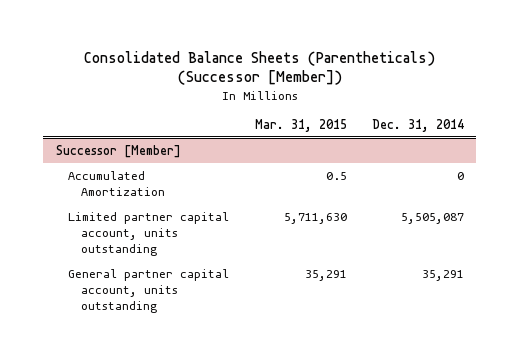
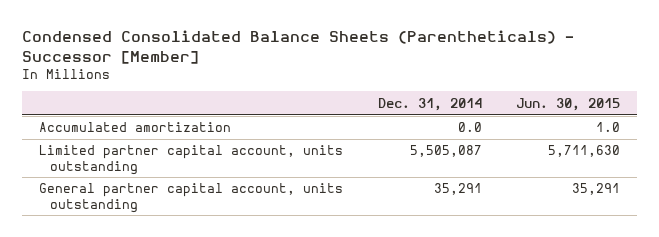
- Consolidated Balance Sheets (Parentheticals) (Successor [Member])
+ Condensed Consolidated Balance Sheets (Parentheticals) - Successor [Member]
- | Mar. 31, 2015 | Dec. 31, 2014
+ | Dec. 31, 2014 | Jun. 30, 2015
- Successor [Member]
- Accumulated Amortization | 0.5 | 0
+ Accumulated amortization | 0.0 | 1.0

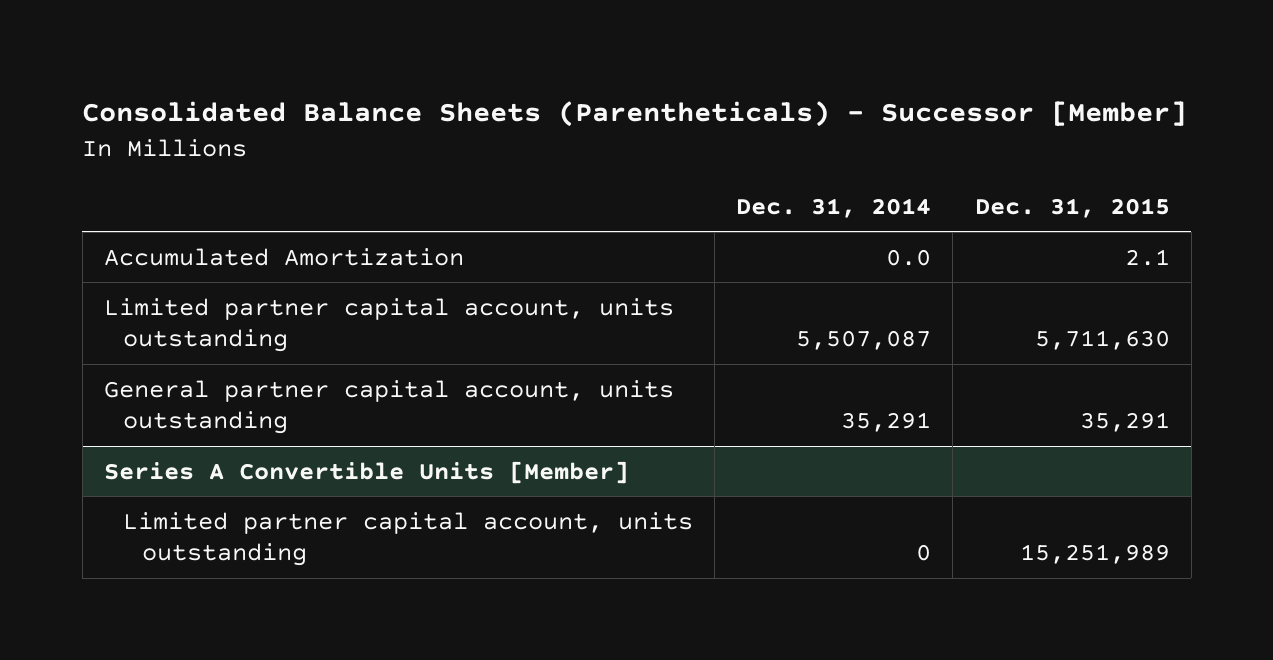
- Condensed Consolidated Balance Sheets (Parentheticals) - Successor [Member]
+ Consolidated Balance Sheets (Parentheticals) - Successor [Member]
- | Dec. 31, 2014 | Jun. 30, 2015
+ | Dec. 31, 2014 | Dec. 31, 2015
- Accumulated amortization | 0.0 | 1.0
- Limited partner capital account, units outstanding | 5,505,087 | 5,711,630
+ Accumulated Amortization | 0.0 | 2.1
+ Limited partner capital account, units outstanding | 5,507,087 | 5,711,630
+ Series A Convertible Units [Member]
+ Limited partner capital account, units outstanding | 0 | 15,251,989

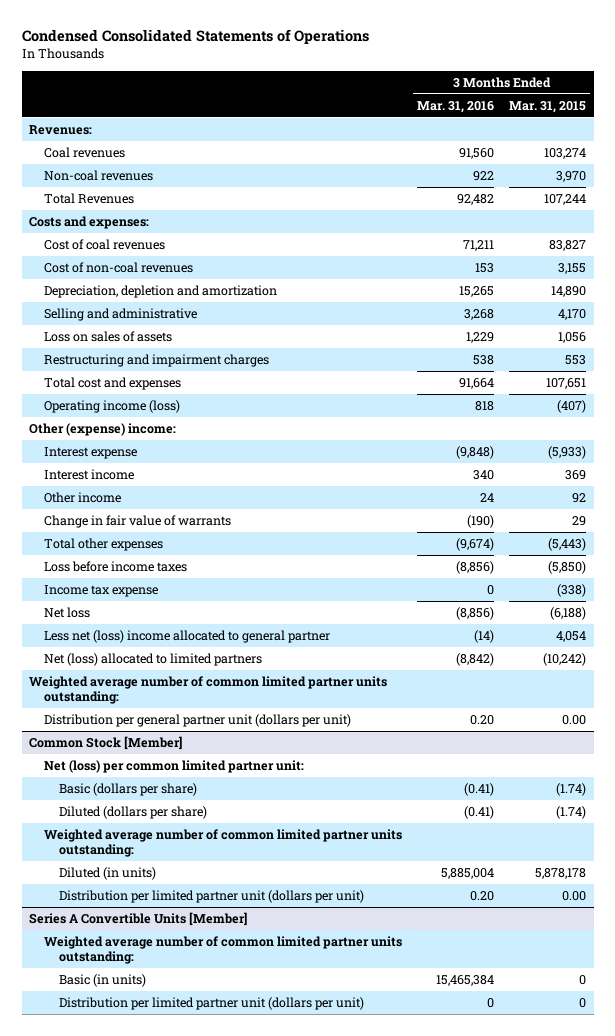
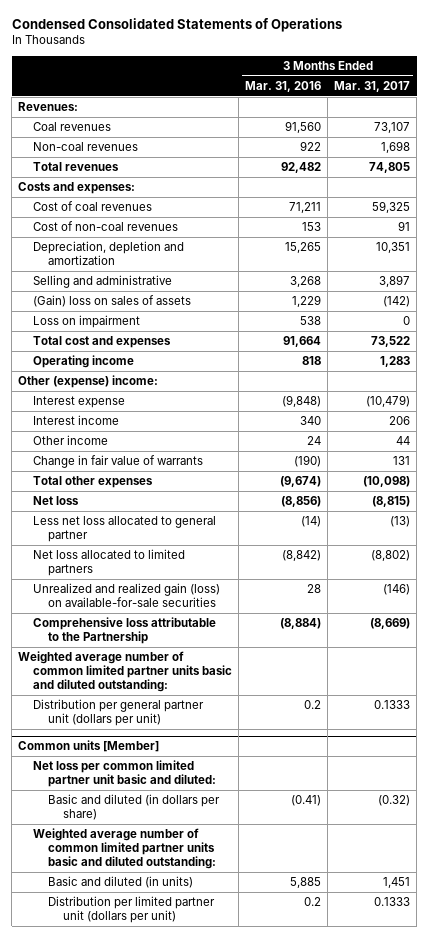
- | 3 Months Ended Mar. 31, 2016 | 3 Months Ended Mar. 31, 2015
+ | 3 Months Ended Mar. 31, 2016 | 3 Months Ended Mar. 31, 2017
- Total Revenues | 92,482 | 107,244
+ Total revenues | 92,482 | 74,805
- Loss on sales of assets | 1,229 | 1,056
- Restructuring and impairment charges | 538 | 553
+ (Gain) loss on sales of assets | 1,229 | (142)
+ Loss on impairment | 538 | 0
- Operating income (loss) | 818 | (407)
+ Operating income | 818 | 1,283
- Loss before income taxes | (8,856) | (5,850)
- Income tax expense | 0 | (338)
- Less net (loss) income allocated to general partner | (14) | 4,054
- Net (loss) allocated to limited partners | (8,842) | (10,242)
- Weighted average number of common limited partner units outstanding:
- Distribution per general partner unit (dollars per unit) | 0.20 | 0.00
- Common Stock [Member]
- Net (loss) per common limited partner unit:
- Basic (dollars per share) | (0.41) | (1.74)
- Diluted (dollars per share) | (0.41) | (1.74)
- Weighted average number of common limited partner units outstanding:
- Diluted (in units) | 5,885,004 | 5,878,178
- Distribution per limited partner unit (dollars per unit) | 0.20 | 0.00
- Series A Convertible Units [Member]
- Weighted average number of common limited partner units outstanding:
- Basic (in units) | 15,465,384 | 0
- Distribution per limited partner unit (dollars per unit) | 0 | 0
+ Less net loss allocated to general partner | (14) | (13)
+ Net loss allocated to limited partners | (8,842) | (8,802)
+ Unrealized and realized gain (loss) on available-for-sale securities | 28 | (146)
+ Comprehensive loss attributable to the Partnership | (8,884) | (8,669)
+ Weighted average number of common limited partner units basic and diluted outstanding:
+ Distribution per general partner unit (dollars per unit) | 0.2 | 0.1333
+ Common units [Member]
+ Net loss per common limited partner unit basic and diluted:
+ Basic and diluted (in dollars per share) | (0.41) | (0.32)
+ Weighted average number of common limited partner units basic and diluted outstanding:
+ Basic and diluted (in units) | 5,885 | 1,451
+ Distribution per limited partner unit (dollars per unit) | 0.2 | 0.1333

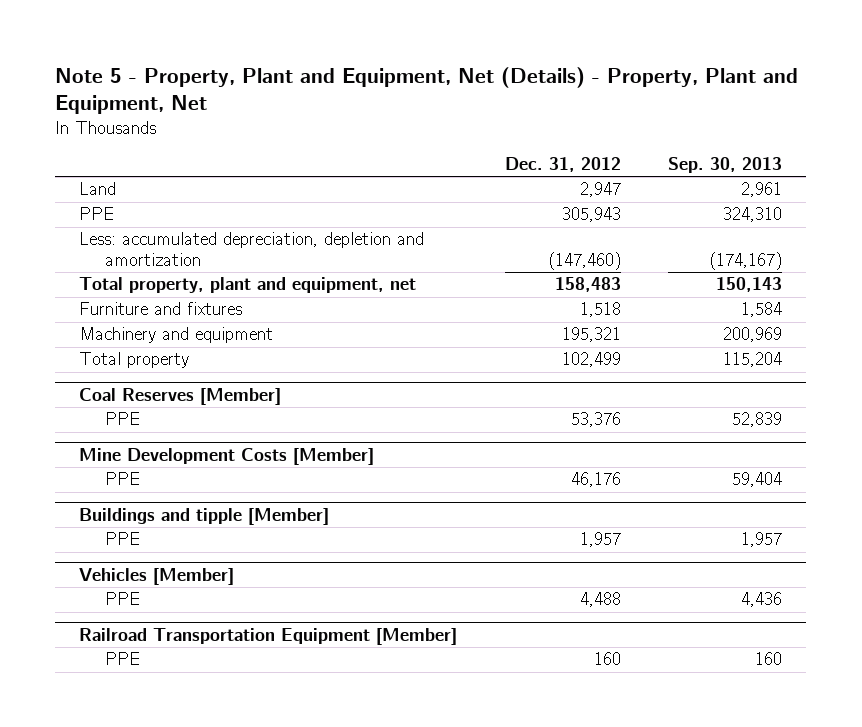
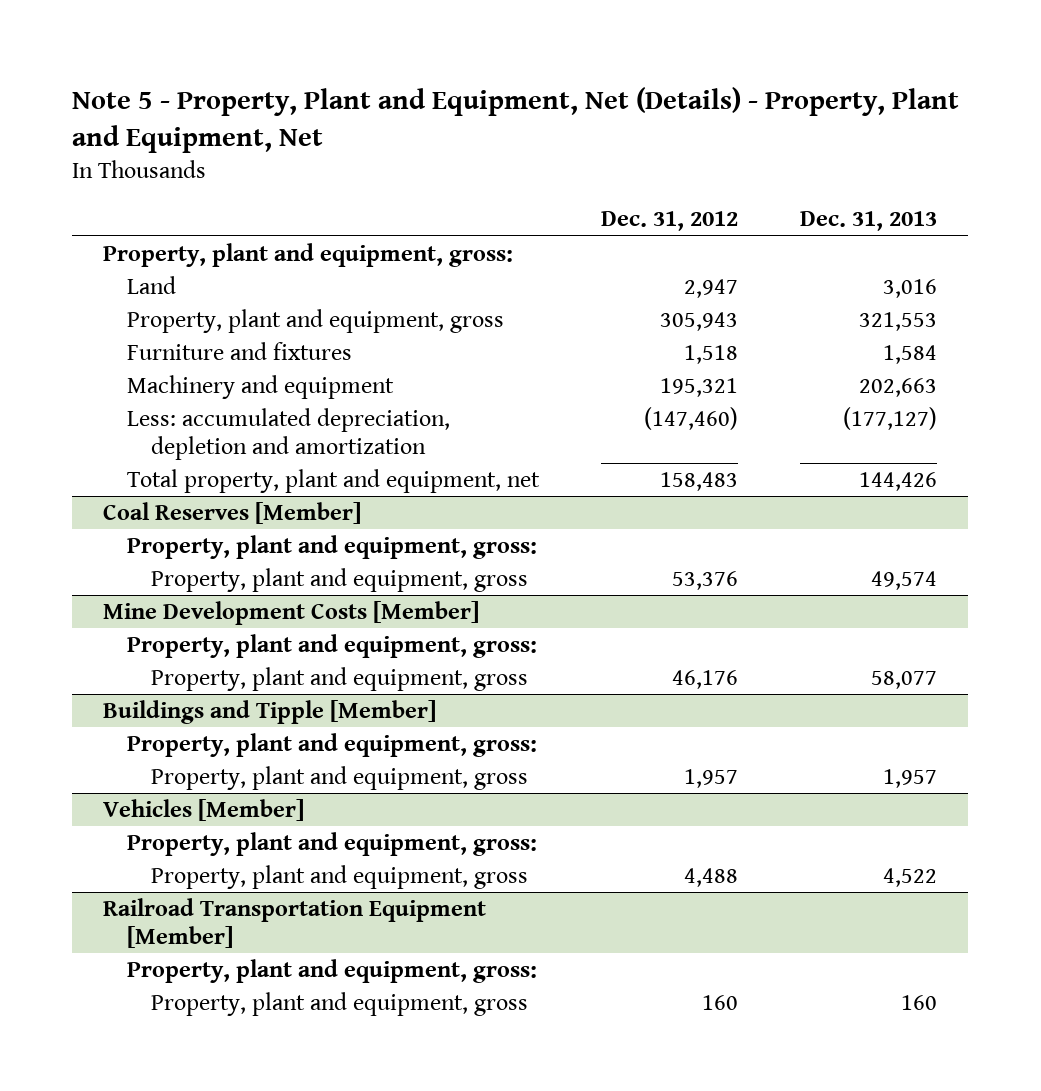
- | Dec. 31, 2012 | Sep. 30, 2013
+ | Dec. 31, 2012 | Dec. 31, 2013
+ Property, plant and equipment, gross:
- PPE | 305,943 | 324,310
+ Property, plant and equipment, gross | 305,943 | 321,553
- Total property | 102,499 | 115,204
moved down: Less: accumulated depreciation, depletion and amortization | (147,460) | (177,127)
moved down: Total property, plant and equipment, net | 158,483 | 144,426
@ Coal Reserves [Member]
- PPE | 53,376 | 52,839
+ Property, plant and equipment, gross:
+ Property, plant and equipment, gross | 53,376 | 49,574
@ Mine Development Costs [Member]
- PPE | 46,176 | 59,404
- Buildings and tipple [Member]
- PPE | 1,957 | 1,957
@ Mine Development Costs [Member]
+ Property, plant and equipment, gross:
+ Property, plant and equipment, gross | 46,176 | 58,077
+ Buildings and Tipple [Member]
+ Property, plant and equipment, gross:
+ Property, plant and equipment, gross | 1,957 | 1,957
@ Vehicles [Member]
- PPE | 4,488 | 4,436
+ Property, plant and equipment, gross:
+ Property, plant and equipment, gross | 4,488 | 4,522
@ Railroad Transportation Equipment [Member]
- PPE | 160 | 160
+ Property, plant and equipment, gross:
+ Property, plant and equipment, gross | 160 | 160

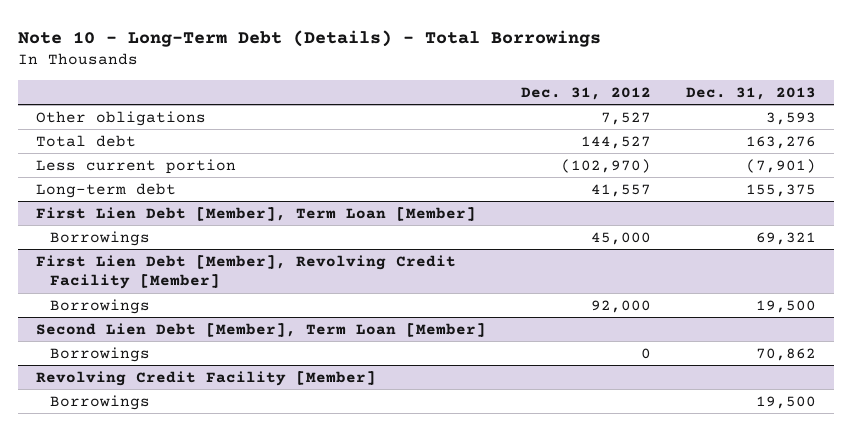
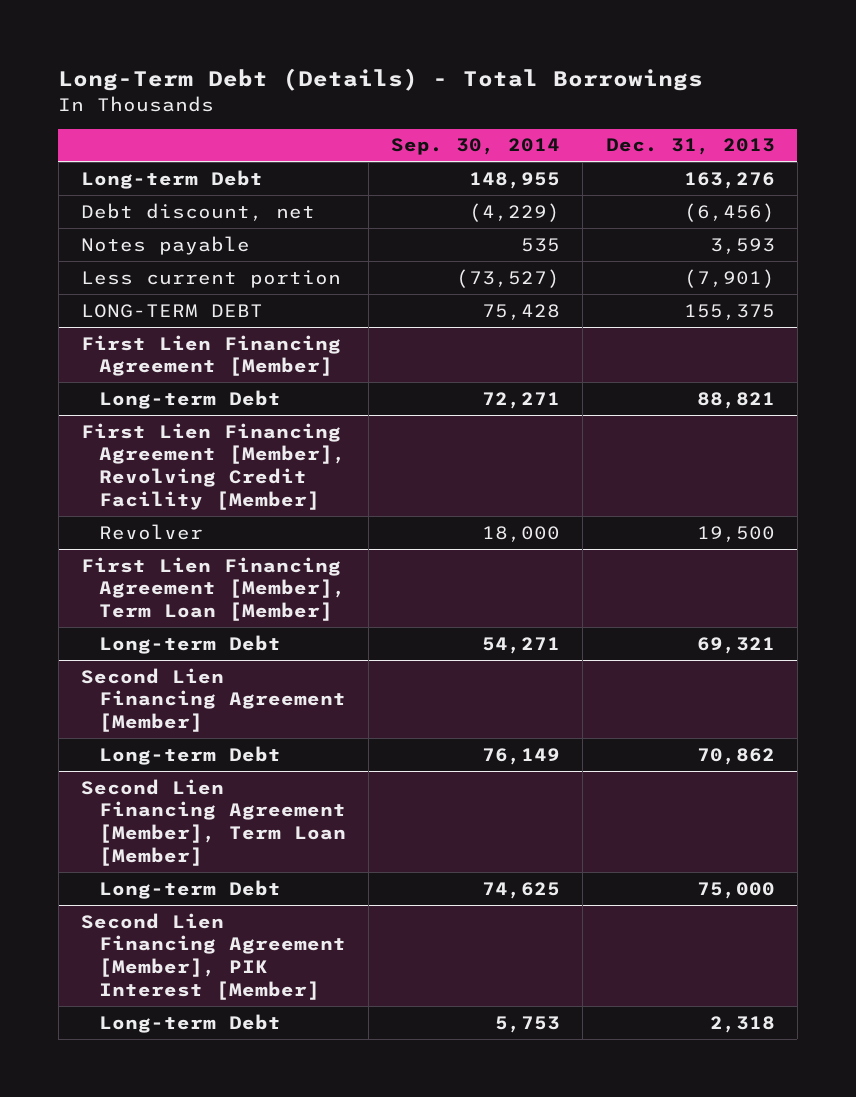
- Note 10 - Long-Term Debt (Details) - Total Borrowings
+ Long-Term Debt (Details) - Total Borrowings
- | Dec. 31, 2012 | Dec. 31, 2013
+ | Sep. 30, 2014 | Dec. 31, 2013
- Other obligations | 7,527 | 3,593
- Total debt | 144,527 | 163,276
+ Long-term Debt | 148,955 | 163,276
+ Debt discount, net | (4,229) | (6,456)
+ Notes payable | 535 | 3,593
- Long-term debt | 41,557 | 155,375
- First Lien Debt [Member], Term Loan [Member]
- Borrowings | 45,000 | 69,321
- First Lien Debt [Member], Revolving Credit Facility [Member]
- Borrowings | 92,000 | 19,500
- Second Lien Debt [Member], Term Loan [Member]
- Borrowings | 0 | 70,862
- Revolving Credit Facility [Member]
- Borrowings | | 19,500
+ LONG-TERM DEBT | 75,428 | 155,375
+ First Lien Financing Agreement [Member]
+ Long-term Debt | 72,271 | 88,821
+ First Lien Financing Agreement [Member], Revolving Credit Facility [Member]
+ Revolver | 18,000 | 19,500
+ First Lien Financing Agreement [Member], Term Loan [Member]
+ Long-term Debt | 54,271 | 69,321
+ Second Lien Financing Agreement [Member]
+ Long-term Debt | 76,149 | 70,862
+ Second Lien Financing Agreement [Member], Term Loan [Member]
+ Long-term Debt | 74,625 | 75,000
+ Second Lien Financing Agreement [Member], PIK Interest [Member]
+ Long-term Debt | 5,753 | 2,318

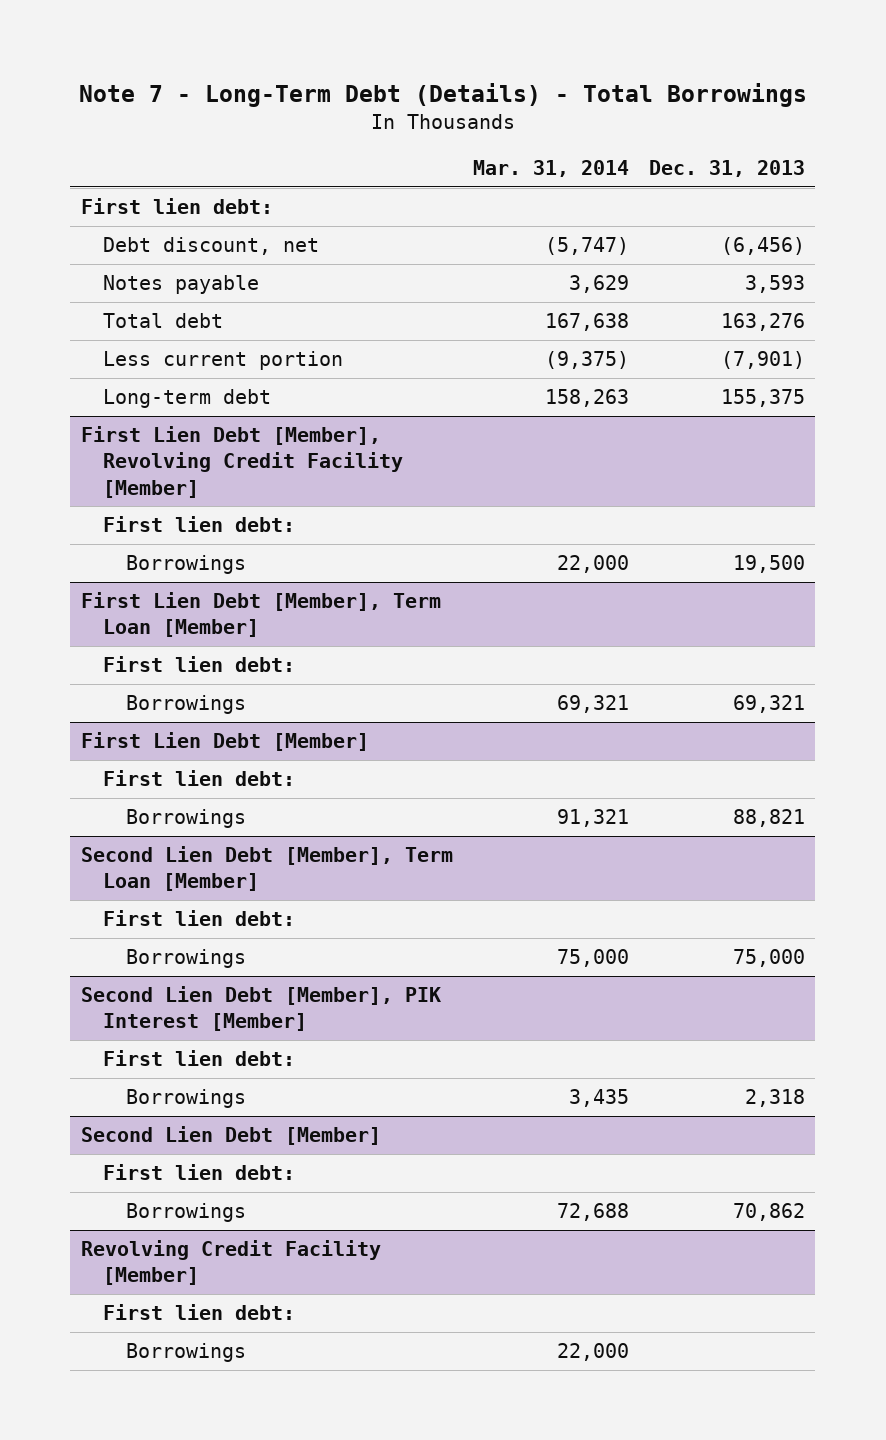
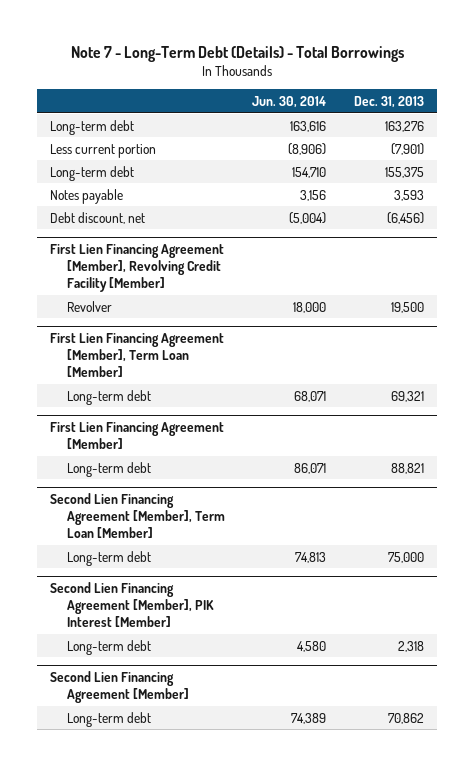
- | Mar. 31, 2014 | Dec. 31, 2013
+ | Jun. 30, 2014 | Dec. 31, 2013
- First lien debt:
- Total debt | 167,638 | 163,276
+ Long-term debt | 163,616 | 163,276
- First Lien Debt [Member], Revolving Credit Facility [Member]
- First lien debt:
- Borrowings | 22,000 | 19,500
- First Lien Debt [Member], Term Loan [Member]
- First lien debt:
- Borrowings | 69,321 | 69,321
- First Lien Debt [Member]
- First lien debt:
- Borrowings | 91,321 | 88,821
- Second Lien Debt [Member], Term Loan [Member]
- First lien debt:
- Borrowings | 75,000 | 75,000
- Second Lien Debt [Member], PIK Interest [Member]
- First lien debt:
- Borrowings | 3,435 | 2,318
- Second Lien Debt [Member]
- First lien debt:
- Borrowings | 72,688 | 70,862
- Revolving Credit Facility [Member]
- First lien debt:
- Borrowings | 22,000 |
moved down: Notes payable | 3,156 | 3,593
moved down: Debt discount, net | (5,004) | (6,456)
+ First Lien Financing Agreement [Member], Revolving Credit Facility [Member]
+ Revolver | 18,000 | 19,500
+ First Lien Financing Agreement [Member], Term Loan [Member]
+ Long-term debt | 68,071 | 69,321
+ First Lien Financing Agreement [Member]
+ Long-term debt | 86,071 | 88,821
+ Second Lien Financing Agreement [Member], Term Loan [Member]
+ Long-term debt | 74,813 | 75,000
+ Second Lien Financing Agreement [Member], PIK Interest [Member]
+ Long-term debt | 4,580 | 2,318
+ Second Lien Financing Agreement [Member]
+ Long-term debt | 74,389 | 70,862

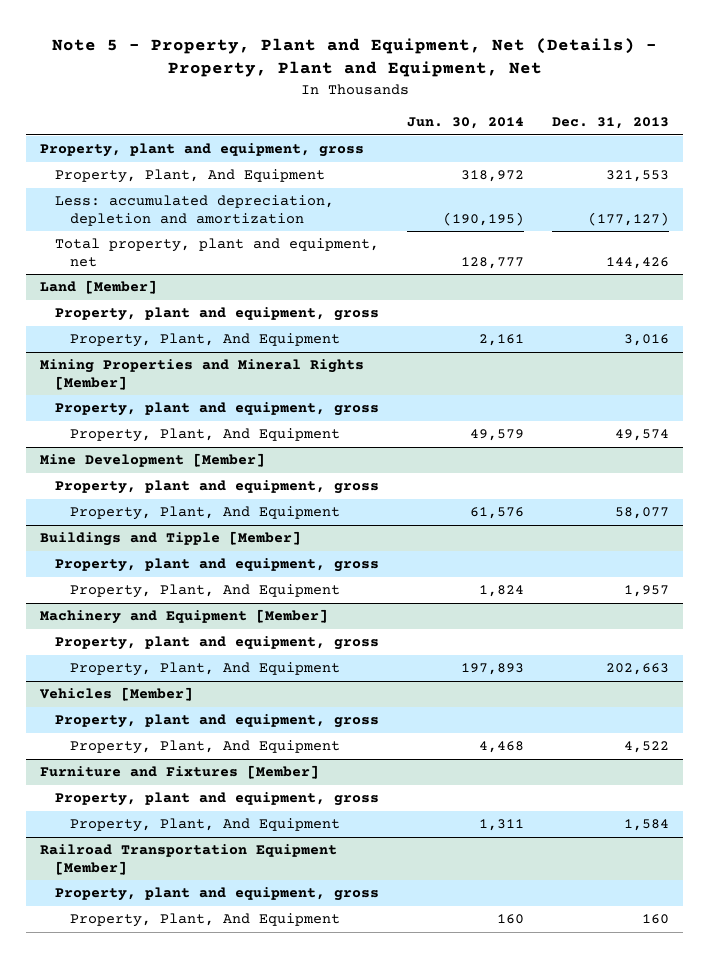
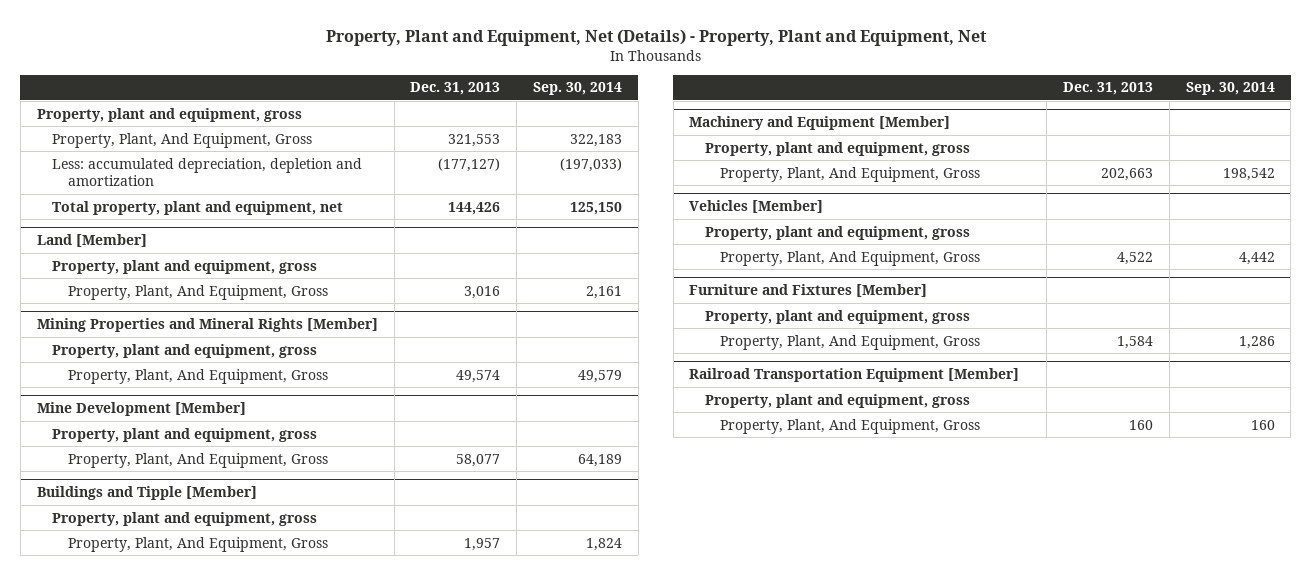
- Note 5 - Property, Plant and Equipment, Net (Details) - Property, Plant and Equipment, Net
+ Property, Plant and Equipment, Net (Details) - Property, Plant and Equipment, Net
- | Jun. 30, 2014 | Dec. 31, 2013
+ | Dec. 31, 2013 | Sep. 30, 2014
- Property, Plant, And Equipment | 318,972 | 321,553
+ Property, Plant, And Equipment, Gross | 321,553 | 322,183
@ Land [Member]
- Property, Plant, And Equipment | 2,161 | 3,016
+ Property, Plant, And Equipment, Gross | 3,016 | 2,161
@ Mining Properties and Mineral Rights [Member]
- Property, Plant, And Equipment | 49,579 | 49,574
+ Property, Plant, And Equipment, Gross | 49,574 | 49,579
@ Mine Development [Member]
- Property, Plant, And Equipment | 61,576 | 58,077
+ Property, Plant, And Equipment, Gross | 58,077 | 64,189
@ Buildings and Tipple [Member]
- Property, Plant, And Equipment | 1,824 | 1,957
+ Property, Plant, And Equipment, Gross | 1,957 | 1,824
@ Machinery and Equipment [Member]
- Property, Plant, And Equipment | 197,893 | 202,663
+ Property, Plant, And Equipment, Gross | 202,663 | 198,542
@ Vehicles [Member]
- Property, Plant, And Equipment | 4,468 | 4,522
+ Property, Plant, And Equipment, Gross | 4,522 | 4,442
@ Furniture and Fixtures [Member]
- Property, Plant, And Equipment | 1,311 | 1,584
+ Property, Plant, And Equipment, Gross | 1,584 | 1,286
@ Railroad Transportation Equipment [Member]
- Property, Plant, And Equipment | 160 | 160
+ Property, Plant, And Equipment, Gross | 160 | 160

